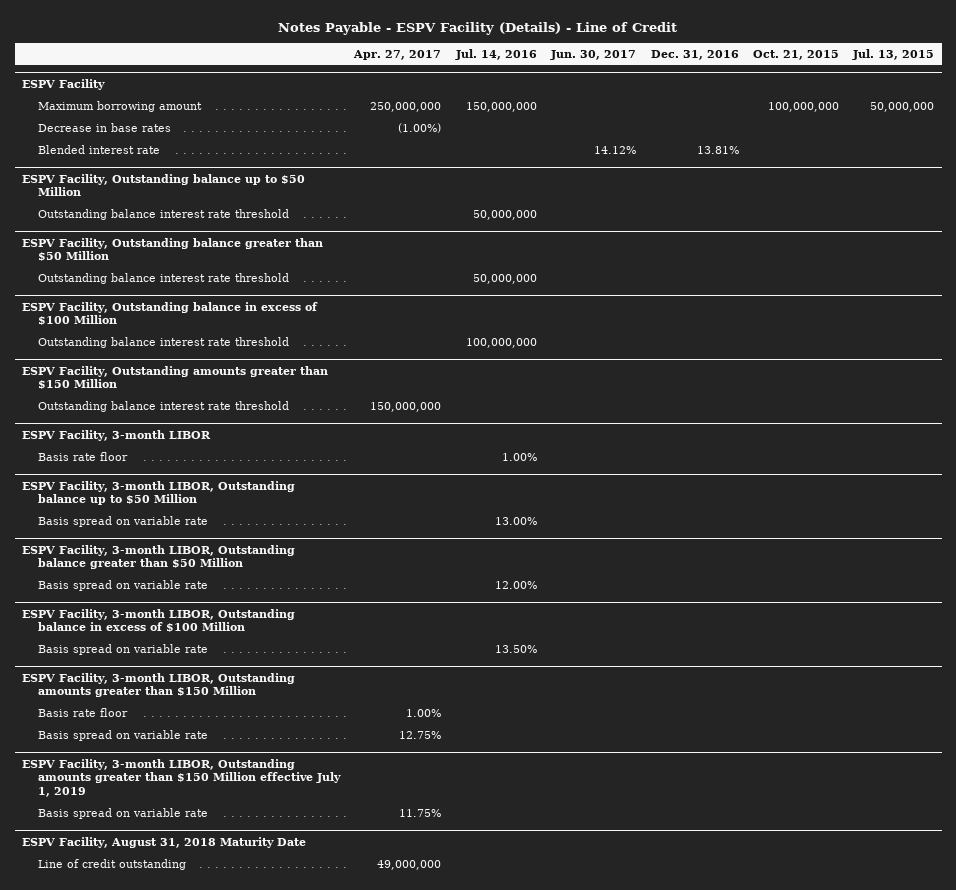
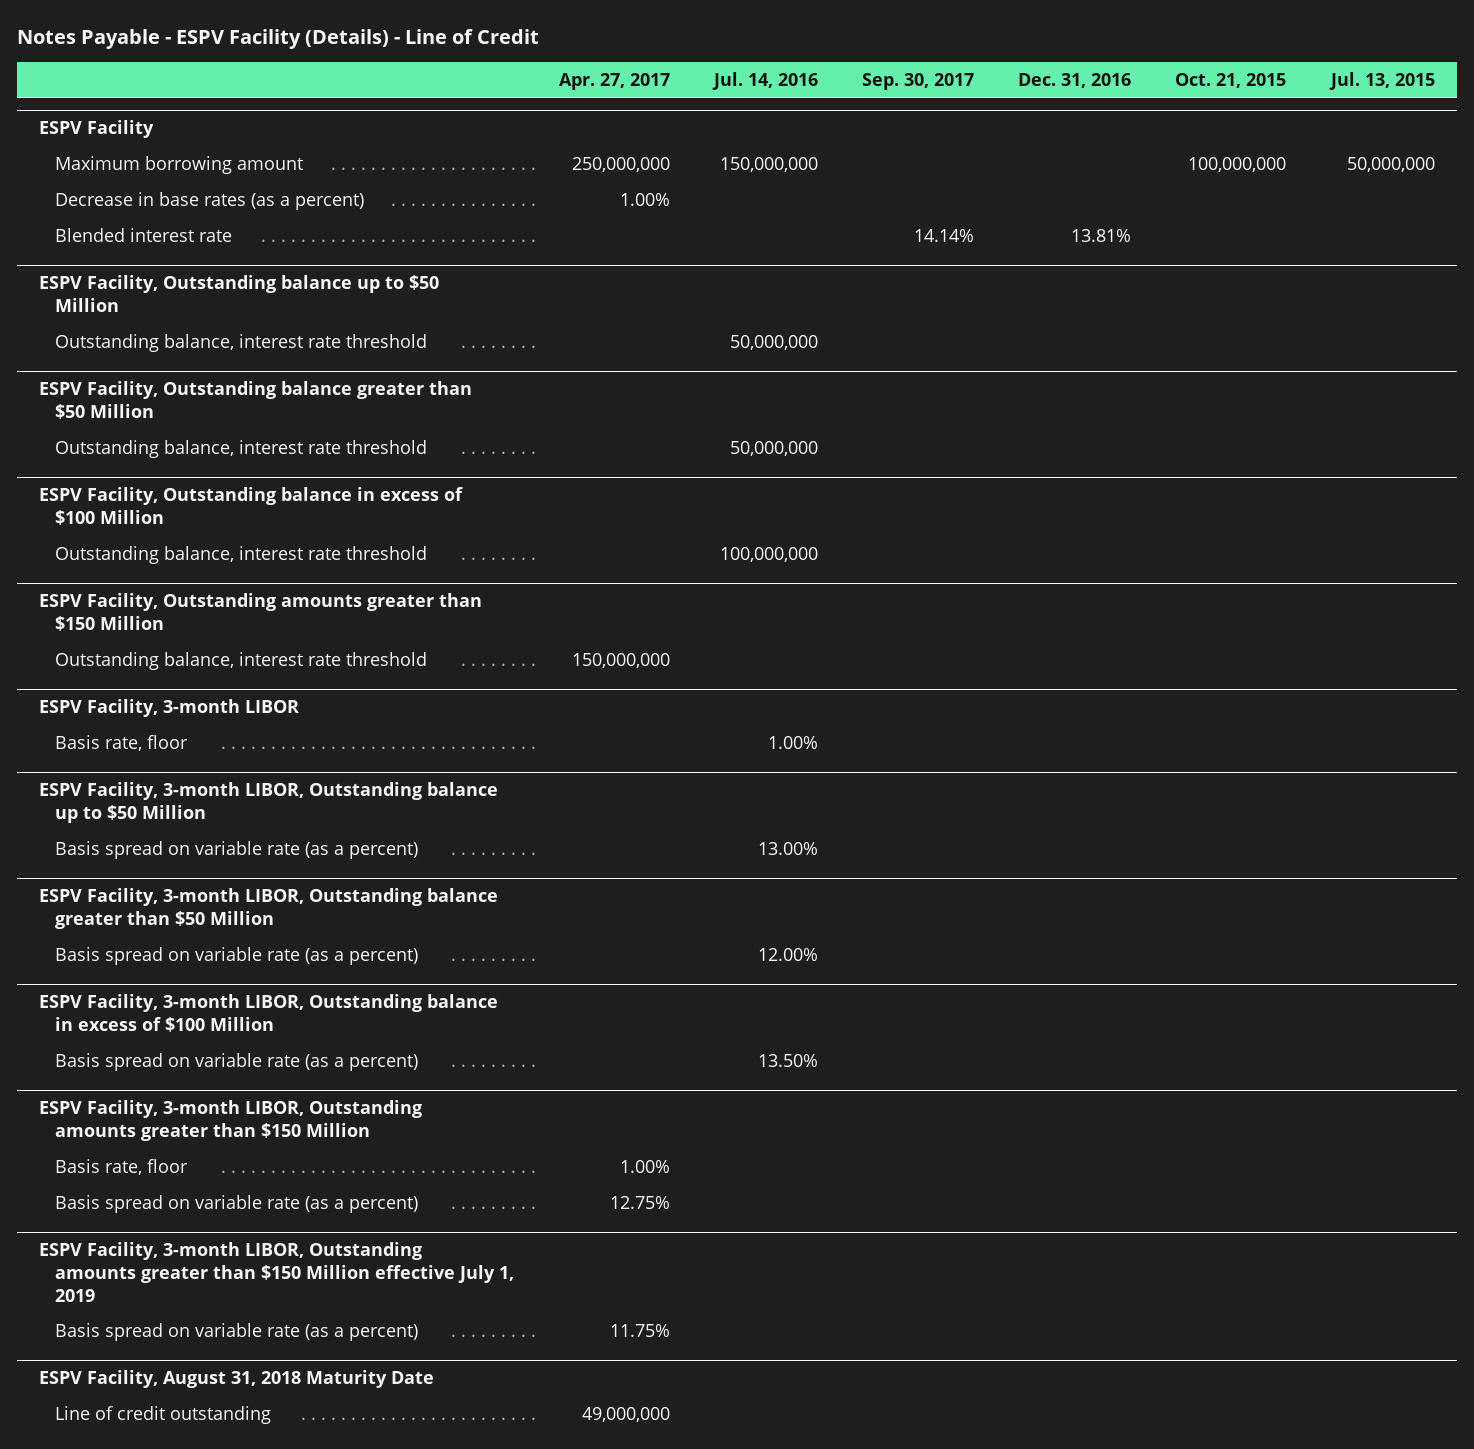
- | Apr. 27, 2017 | Jul. 14, 2016 | Jun. 30, 2017 | Dec. 31, 2016 | Oct. 21, 2015 | Jul. 13, 2015
+ | Apr. 27, 2017 | Jul. 14, 2016 | Sep. 30, 2017 | Dec. 31, 2016 | Oct. 21, 2015 | Jul. 13, 2015
@ ESPV Facility
- Decrease in base rates | (1.00%) | | | | |
+ Decrease in base rates (as a percent) | 1.00% | | | | |
@ ESPV Facility, Outstanding balance up to $50 Million
- Outstanding balance interest rate threshold | | 50,000,000 | | | |
+ Outstanding balance, interest rate threshold | | 50,000,000 | | | |
@ ESPV Facility, Outstanding balance greater than $50 Million
- Outstanding balance interest rate threshold | | 50,000,000 | | | |
+ Outstanding balance, interest rate threshold | | 50,000,000 | | | |
@ ESPV Facility, Outstanding balance in excess of $100 Million
- Outstanding balance interest rate threshold | | 100,000,000 | | | |
+ Outstanding balance, interest rate threshold | | 100,000,000 | | | |
@ ESPV Facility, Outstanding amounts greater than $150 Million
- Outstanding balance interest rate threshold | 150,000,000 | | | | |
+ Outstanding balance, interest rate threshold | 150,000,000 | | | | |
@ ESPV Facility, 3-month LIBOR
- Basis rate floor | | 1.00% | | | |
+ Basis rate, floor | | 1.00% | | | |
@ ESPV Facility, 3-month LIBOR, Outstanding balance up to $50 Million
- Basis spread on variable rate | | 13.00% | | | |
+ Basis spread on variable rate (as a percent) | | 13.00% | | | |
@ ESPV Facility, 3-month LIBOR, Outstanding balance greater than $50 Million
- Basis spread on variable rate | | 12.00% | | | |
+ Basis spread on variable rate (as a percent) | | 12.00% | | | |
@ ESPV Facility, 3-month LIBOR, Outstanding balance in excess of $100 Million
- Basis spread on variable rate | | 13.50% | | | |
+ Basis spread on variable rate (as a percent) | | 13.50% | | | |
@ ESPV Facility, 3-month LIBOR, Outstanding amounts greater than $150 Million
- Basis rate floor | 1.00% | | | | |
- Basis spread on variable rate | 12.75% | | | | |
+ Basis rate, floor | 1.00% | | | | |
+ Basis spread on variable rate (as a percent) | 12.75% | | | | |
@ ESPV Facility, 3-month LIBOR, Outstanding amounts greater than $150 Million effective July 1, 2019
- Basis spread on variable rate | 11.75% | | | | |
+ Basis spread on variable rate (as a percent) | 11.75% | | | | |

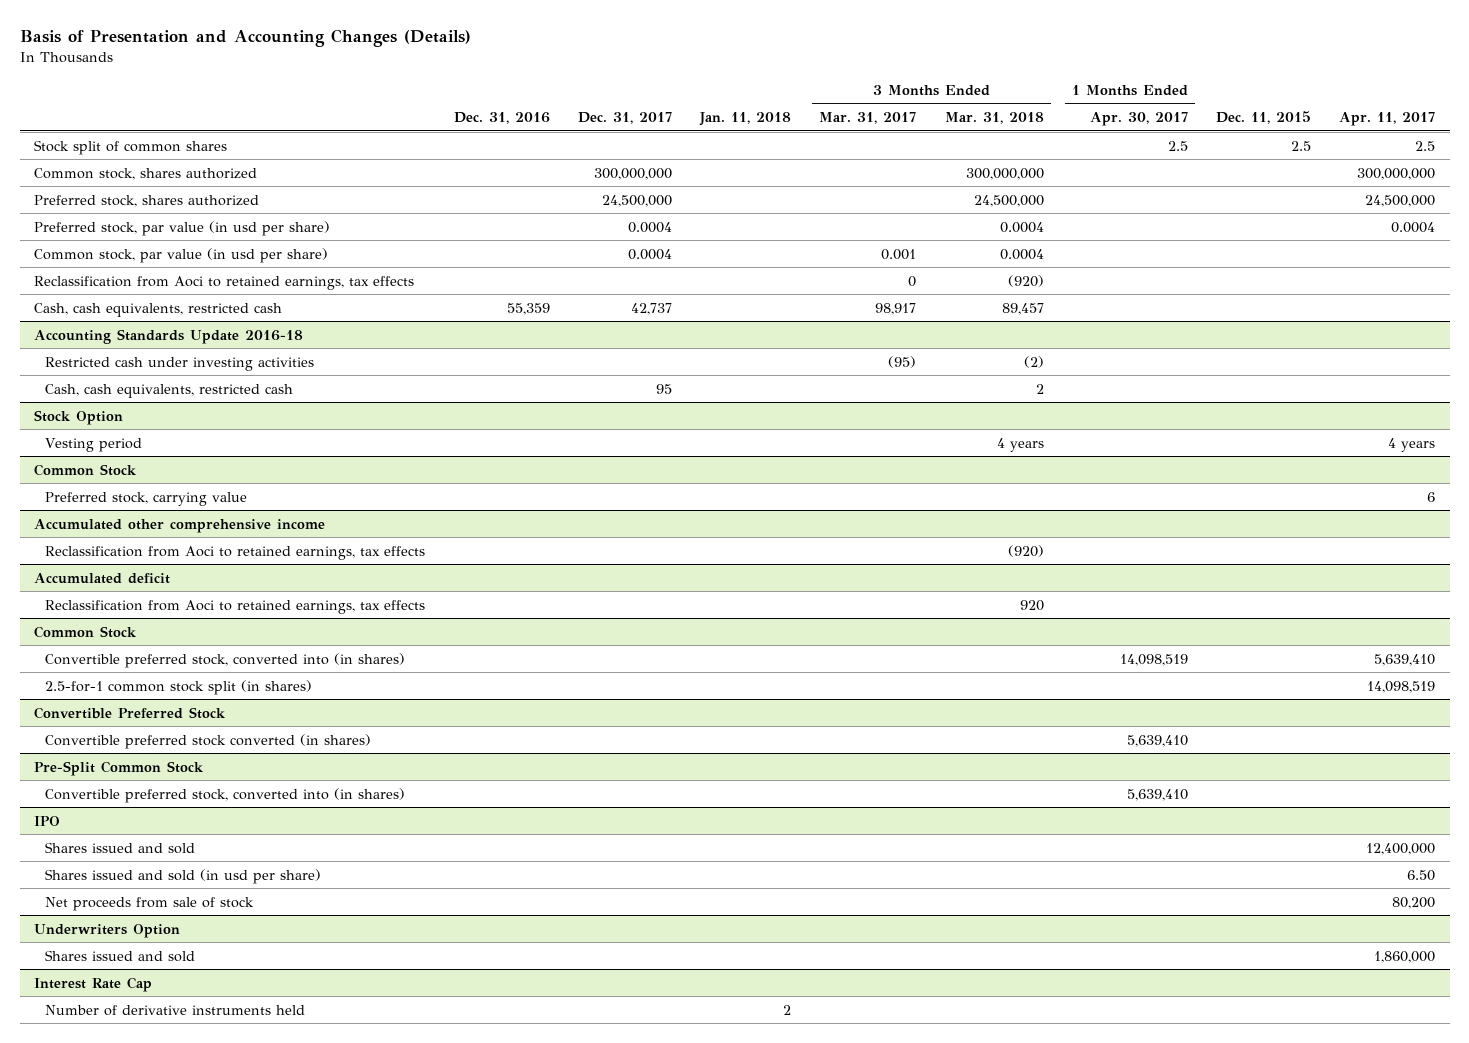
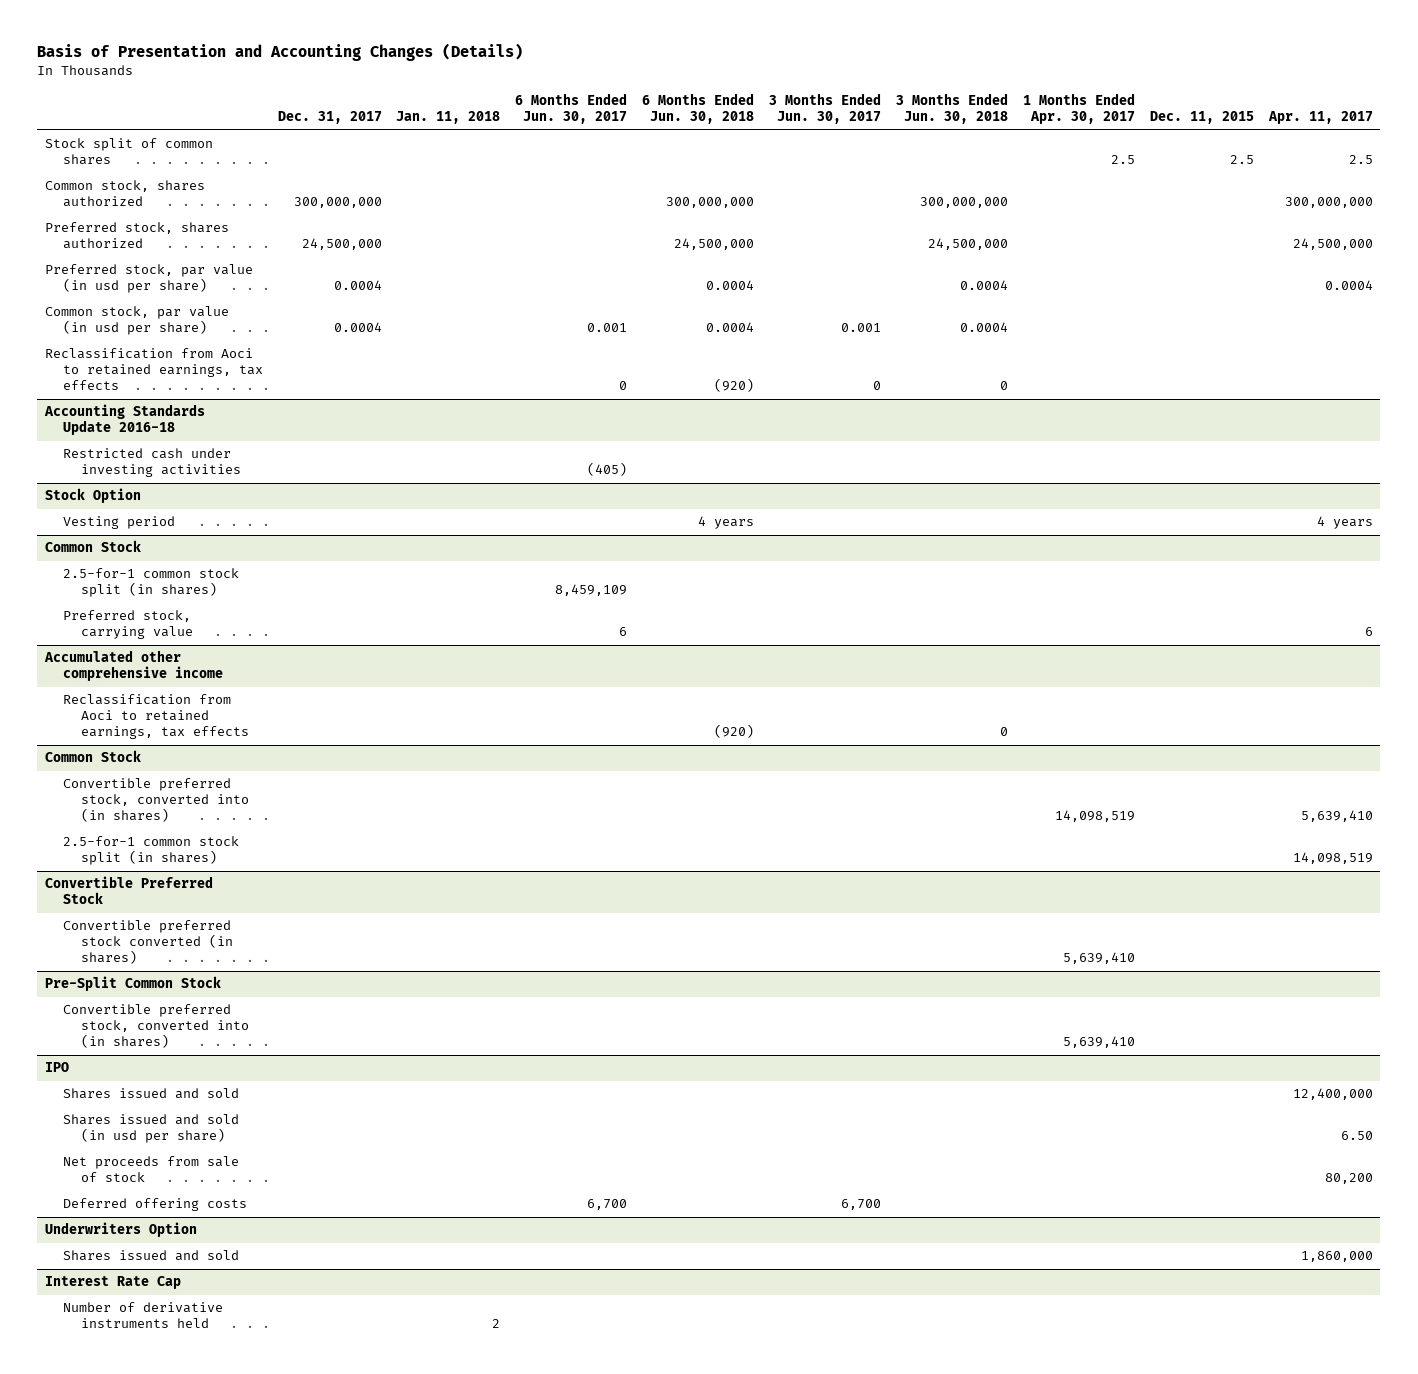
- | Dec. 31, 2016 | Dec. 31, 2017 | Jan. 11, 2018 | 3 Months Ended Mar. 31, 2017 | 3 Months Ended Mar. 31, 2018 | 1 Months Ended Apr. 30, 2017 | Dec. 11, 2015 | Apr. 11, 2017
+ | Dec. 31, 2017 | Jan. 11, 2018 | 6 Months Ended Jun. 30, 2017 | 6 Months Ended Jun. 30, 2018 | 3 Months Ended Jun. 30, 2017 | 3 Months Ended Jun. 30, 2018 | 1 Months Ended Apr. 30, 2017 | Dec. 11, 2015 | Apr. 11, 2017
- Cash, cash equivalents, restricted cash | 55,359 | 42,737 | | 98,917 | 89,457 | | |
@ Accounting Standards Update 2016-18
- Cash, cash equivalents, restricted cash | | 95 | | | 2 | | |
@ Common Stock
+ 2.5-for-1 common stock split (in shares) | | | 8,459,109 | | | | | |
- Accumulated deficit
- Reclassification from Aoci to retained earnings, tax effects | | | | | 920 | | |
@ IPO
+ Deferred offering costs | | | 6,700 | | 6,700 | | | |

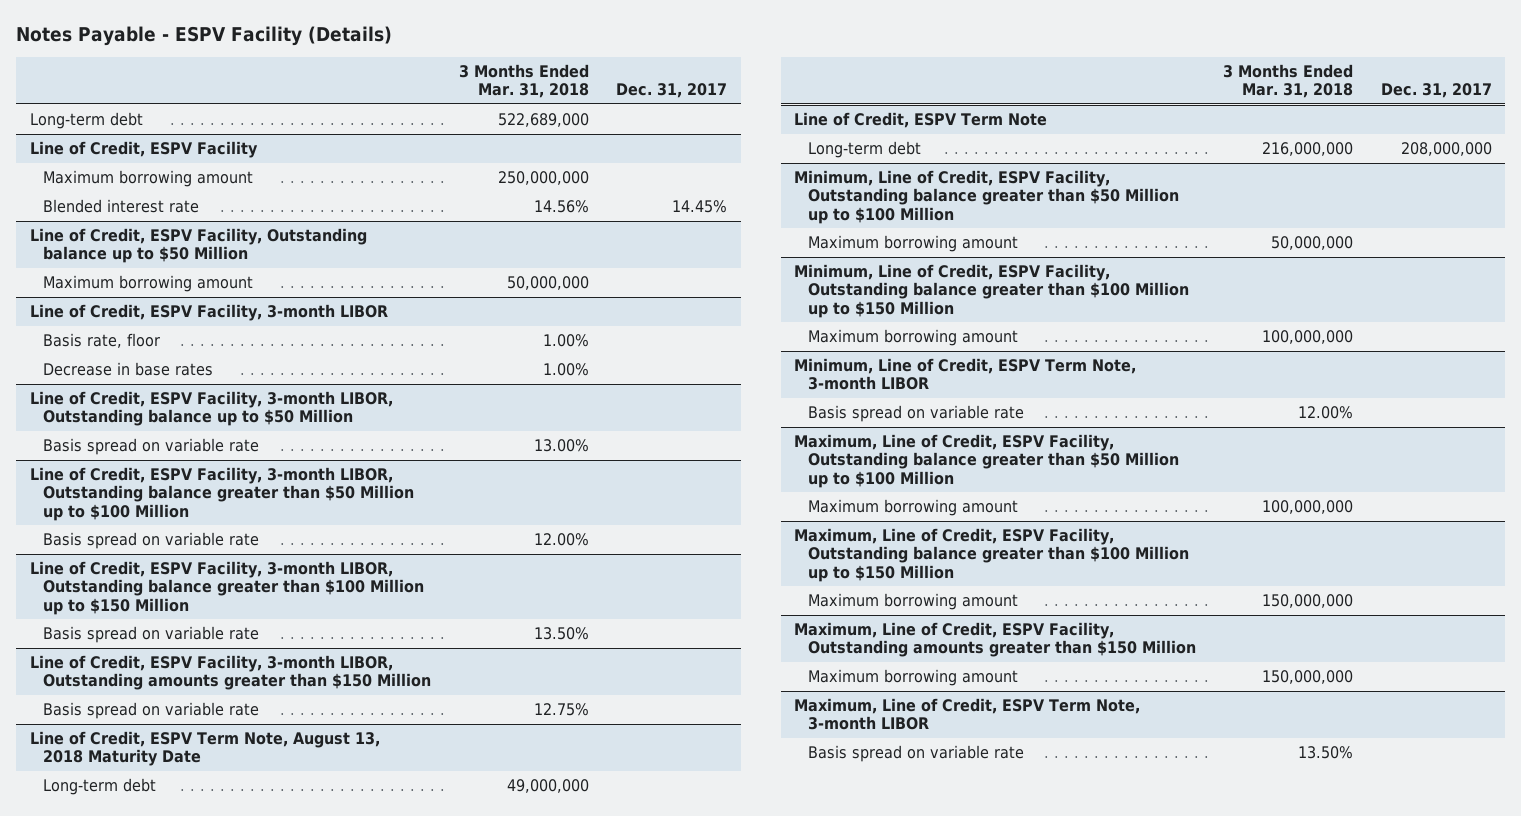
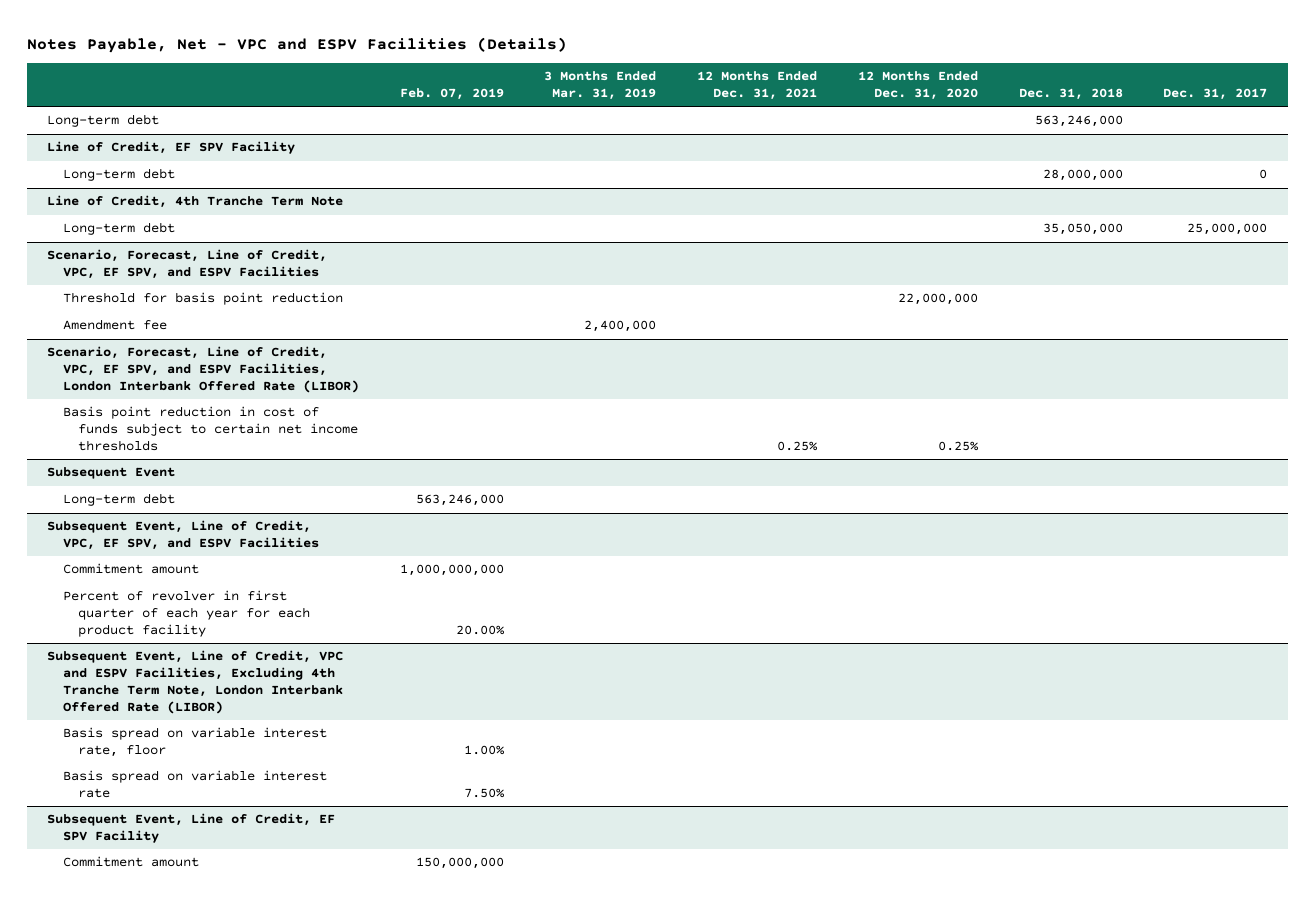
- Notes Payable - ESPV Facility (Details)
+ Notes Payable, Net - VPC and ESPV Facilities (Details)
- | 3 Months Ended Mar. 31, 2018 | Dec. 31, 2017
+ | Feb. 07, 2019 | 3 Months Ended Mar. 31, 2019 | 12 Months Ended Dec. 31, 2021 | 12 Months Ended Dec. 31, 2020 | Dec. 31, 2018 | Dec. 31, 2017
- Line of Credit, ESPV Facility
- Maximum borrowing amount | 250,000,000 |
- Blended interest rate | 14.56% | 14.45%
- Line of Credit, ESPV Facility, Outstanding balance up to $50 Million
- Maximum borrowing amount | 50,000,000 |
- Line of Credit, ESPV Facility, 3-month LIBOR
- Basis rate, floor | 1.00% |
- Decrease in base rates | 1.00% |
- Line of Credit, ESPV Facility, 3-month LIBOR, Outstanding balance up to $50 Million
- Basis spread on variable rate | 13.00% |
- Line of Credit, ESPV Facility, 3-month LIBOR, Outstanding balance greater than $50 Million up to $100 Million
- Basis spread on variable rate | 12.00% |
- Line of Credit, ESPV Facility, 3-month LIBOR, Outstanding balance greater than $100 Million up to $150 Million
- Basis spread on variable rate | 13.50% |
- Line of Credit, ESPV Facility, 3-month LIBOR, Outstanding amounts greater than $150 Million
- Basis spread on variable rate | 12.75% |
- Line of Credit, ESPV Term Note, August 13, 2018 Maturity Date
- Long-term debt | 49,000,000 |
- Line of Credit, ESPV Term Note
- Long-term debt | 216,000,000 | 208,000,000
- Minimum, Line of Credit, ESPV Facility, Outstanding balance greater than $50 Million up to $100 Million
- Maximum borrowing amount | 50,000,000 |
- Minimum, Line of Credit, ESPV Facility, Outstanding balance greater than $100 Million up to $150 Million
- Maximum borrowing amount | 100,000,000 |
- Minimum, Line of Credit, ESPV Term Note, 3-month LIBOR
- Basis spread on variable rate | 12.00% |
- Maximum, Line of Credit, ESPV Facility, Outstanding balance greater than $50 Million up to $100 Million
- Maximum borrowing amount | 100,000,000 |
- Maximum, Line of Credit, ESPV Facility, Outstanding balance greater than $100 Million up to $150 Million
- Maximum borrowing amount | 150,000,000 |
- Maximum, Line of Credit, ESPV Facility, Outstanding amounts greater than $150 Million
- Maximum borrowing amount | 150,000,000 |
- Maximum, Line of Credit, ESPV Term Note, 3-month LIBOR
- Basis spread on variable rate | 13.50% |
+ Line of Credit, EF SPV Facility
+ Long-term debt | | | | | 28,000,000 | 0
+ Line of Credit, 4th Tranche Term Note
+ Long-term debt | | | | | 35,050,000 | 25,000,000
+ Scenario, Forecast, Line of Credit, VPC, EF SPV, and ESPV Facilities
+ Threshold for basis point reduction | | | | 22,000,000 | |
+ Amendment fee | | 2,400,000 | | | |
+ Scenario, Forecast, Line of Credit, VPC, EF SPV, and ESPV Facilities, London Interbank Offered Rate (LIBOR)
+ Basis point reduction in cost of funds subject to certain net income thresholds | | | 0.25% | 0.25% | |
+ Subsequent Event
+ Long-term debt | 563,246,000 | | | | |
+ Subsequent Event, Line of Credit, VPC, EF SPV, and ESPV Facilities
+ Commitment amount | 1,000,000,000 | | | | |
+ Percent of revolver in first quarter of each year for each product facility | 20.00% | | | | |
+ Subsequent Event, Line of Credit, VPC and ESPV Facilities, Excluding 4th Tranche Term Note, London Interbank Offered Rate (LIBOR)
+ Basis spread on variable interest rate, floor | 1.00% | | | | |
+ Basis spread on variable interest rate | 7.50% | | | | |
+ Subsequent Event, Line of Credit, EF SPV Facility
+ Commitment amount | 150,000,000 | | | | |

